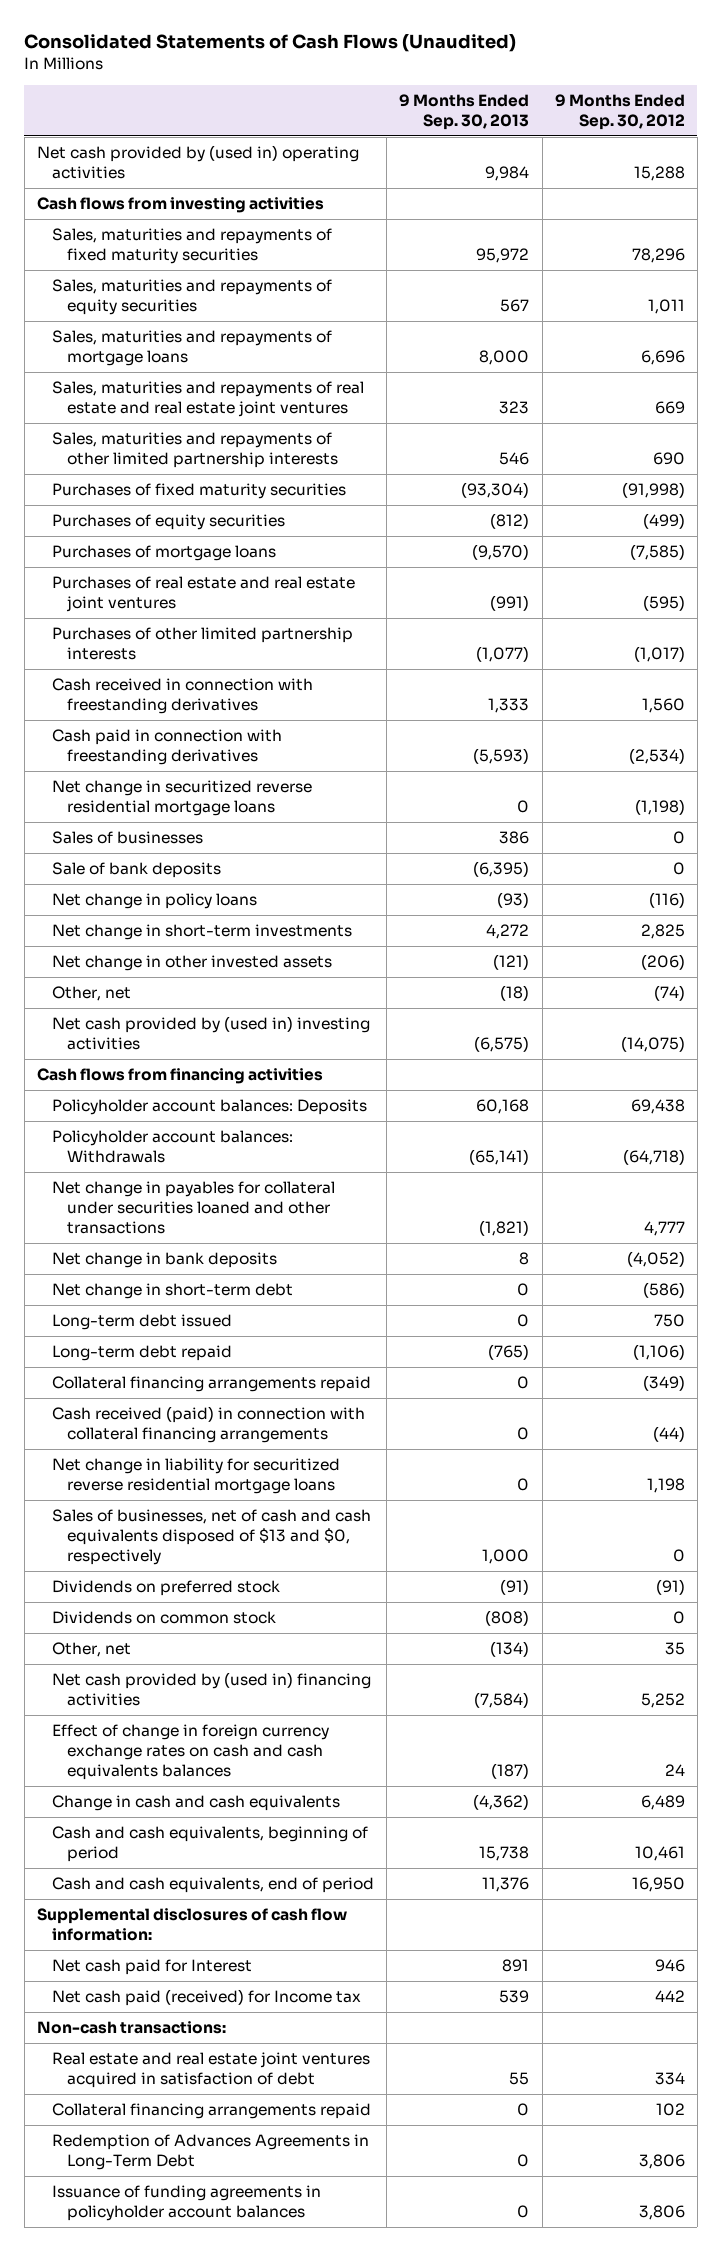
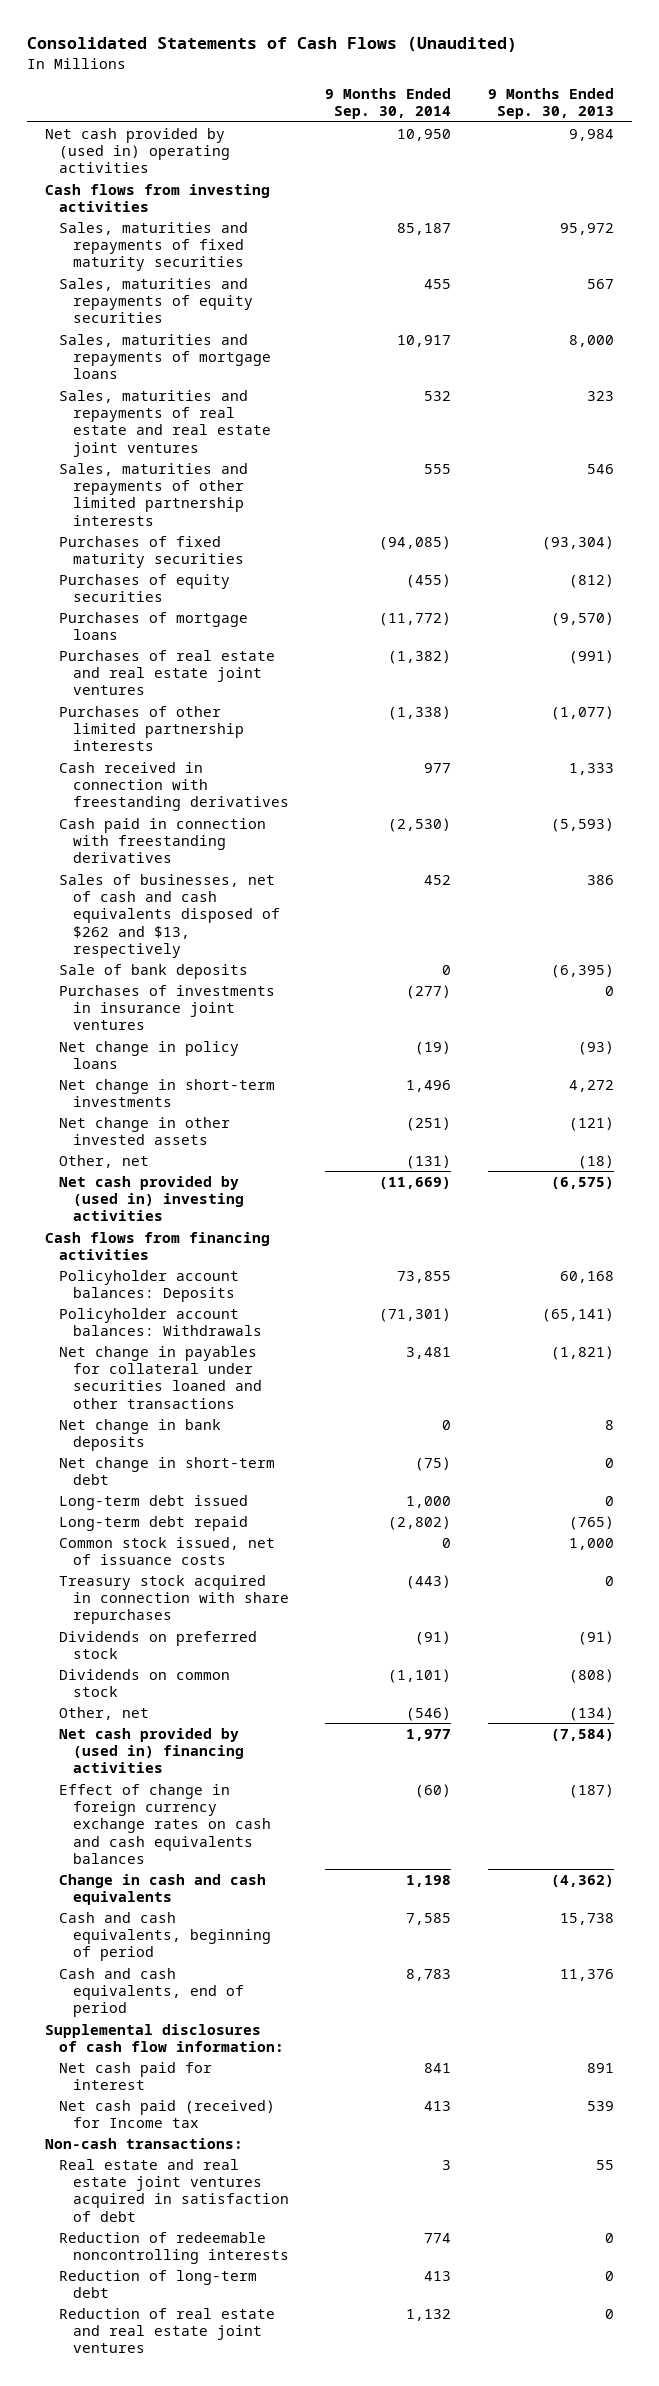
- | 9 Months Ended Sep. 30, 2013 | 9 Months Ended Sep. 30, 2012
+ | 9 Months Ended Sep. 30, 2014 | 9 Months Ended Sep. 30, 2013
- Net change in securitized reverse residential mortgage loans | 0 | (1,198)
- Sales of businesses | 386 | 0
+ Sales of businesses, net of cash and cash equivalents disposed of $262 and $13, respectively | 452 | 386
+ Purchases of investments in insurance joint ventures | (277) | 0
- Collateral financing arrangements repaid | 0 | (349)
- Cash received (paid) in connection with collateral financing arrangements | 0 | (44)
- Net change in liability for securitized reverse residential mortgage loans | 0 | 1,198
- Sales of businesses, net of cash and cash equivalents disposed of $13 and $0, respectively | 1,000 | 0
+ Common stock issued, net of issuance costs | 0 | 1,000
+ Treasury stock acquired in connection with share repurchases | (443) | 0
- Net cash paid for Interest | 891 | 946
+ Net cash paid for interest | 841 | 891
- Collateral financing arrangements repaid | 0 | 102
- Redemption of Advances Agreements in Long-Term Debt | 0 | 3,806
- Issuance of funding agreements in policyholder account balances | 0 | 3,806
+ Reduction of redeemable noncontrolling interests | 774 | 0
+ Reduction of long-term debt | 413 | 0
+ Reduction of real estate and real estate joint ventures | 1,132 | 0

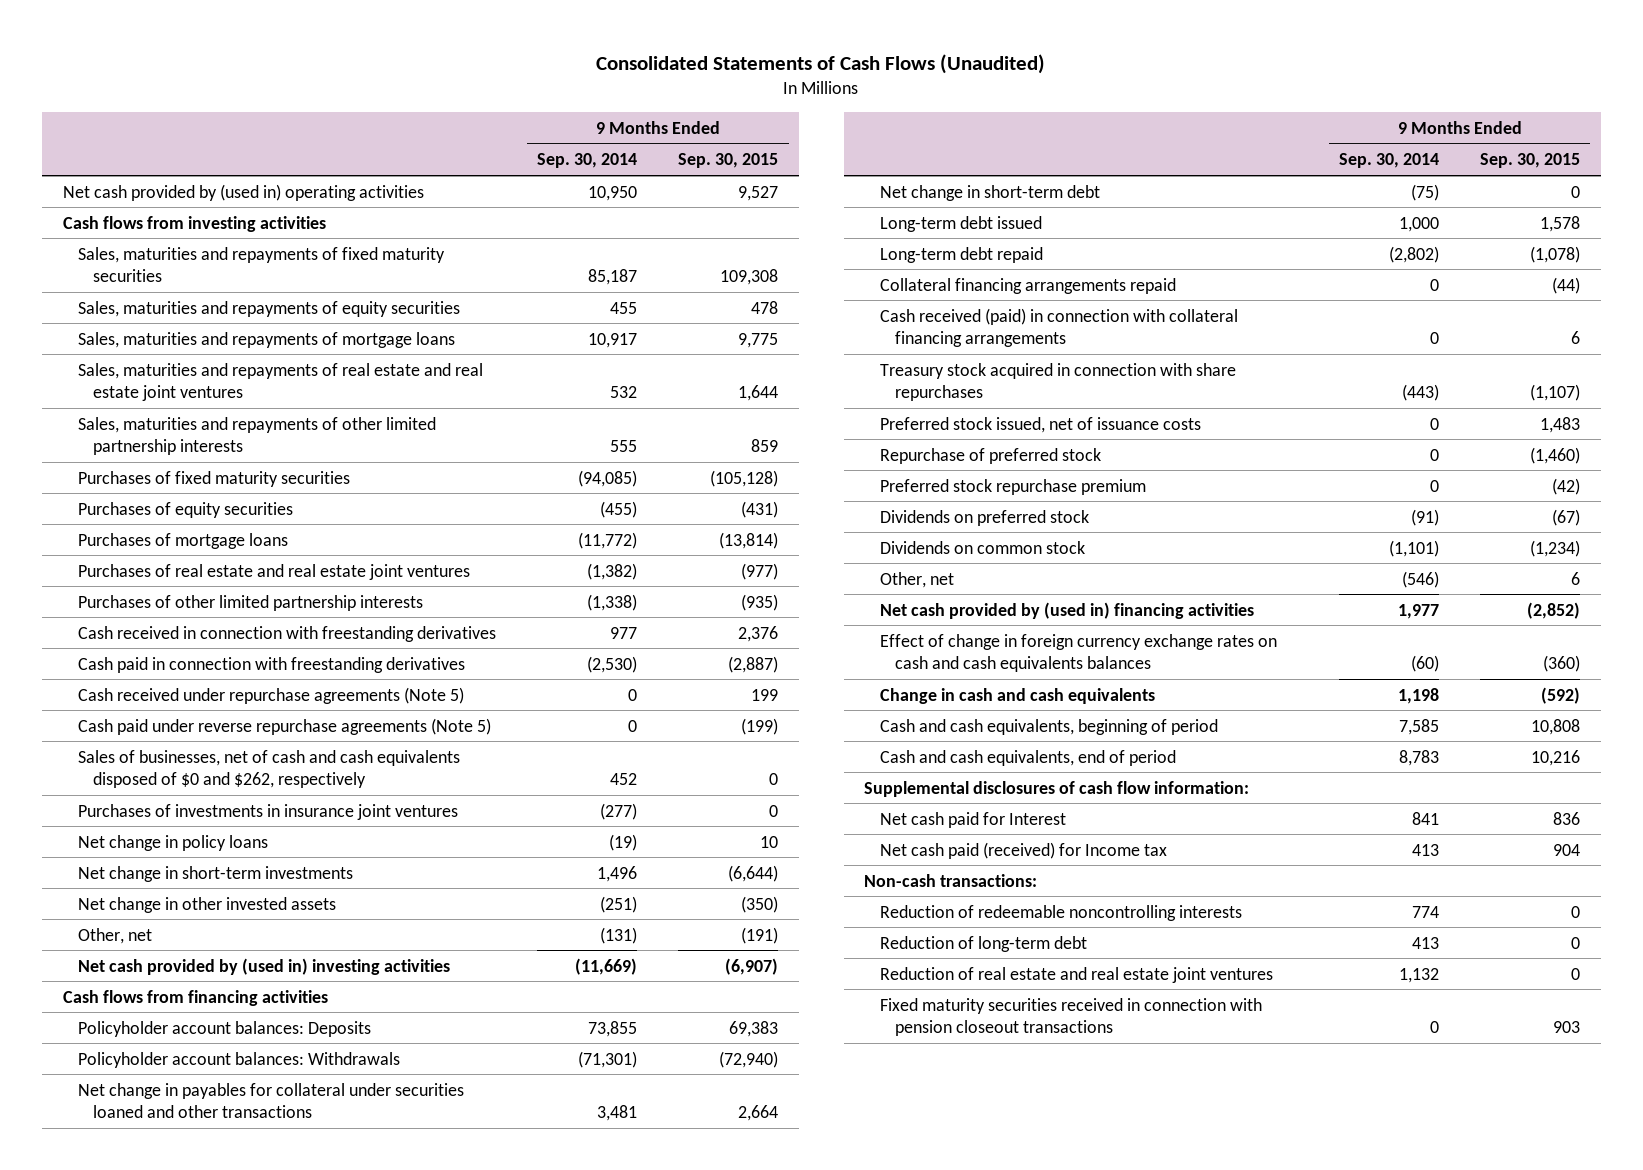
- | 9 Months Ended Sep. 30, 2014 | 9 Months Ended Sep. 30, 2013
+ | 9 Months Ended Sep. 30, 2014 | 9 Months Ended Sep. 30, 2015
- Sales of businesses, net of cash and cash equivalents disposed of $262 and $13, respectively | 452 | 386
- Sale of bank deposits | 0 | (6,395)
+ Cash received under repurchase agreements (Note 5) | 0 | 199
+ Cash paid under reverse repurchase agreements (Note 5) | 0 | (199)
+ Sales of businesses, net of cash and cash equivalents disposed of $0 and $262, respectively | 452 | 0
- Net change in bank deposits | 0 | 8
- Common stock issued, net of issuance costs | 0 | 1,000
+ Collateral financing arrangements repaid | 0 | (44)
+ Cash received (paid) in connection with collateral financing arrangements | 0 | 6
+ Preferred stock issued, net of issuance costs | 0 | 1,483
+ Repurchase of preferred stock | 0 | (1,460)
+ Preferred stock repurchase premium | 0 | (42)
- Net cash paid for interest | 841 | 891
+ Net cash paid for Interest | 841 | 836
- Real estate and real estate joint ventures acquired in satisfaction of debt | 3 | 55
+ Fixed maturity securities received in connection with pension closeout transactions | 0 | 903

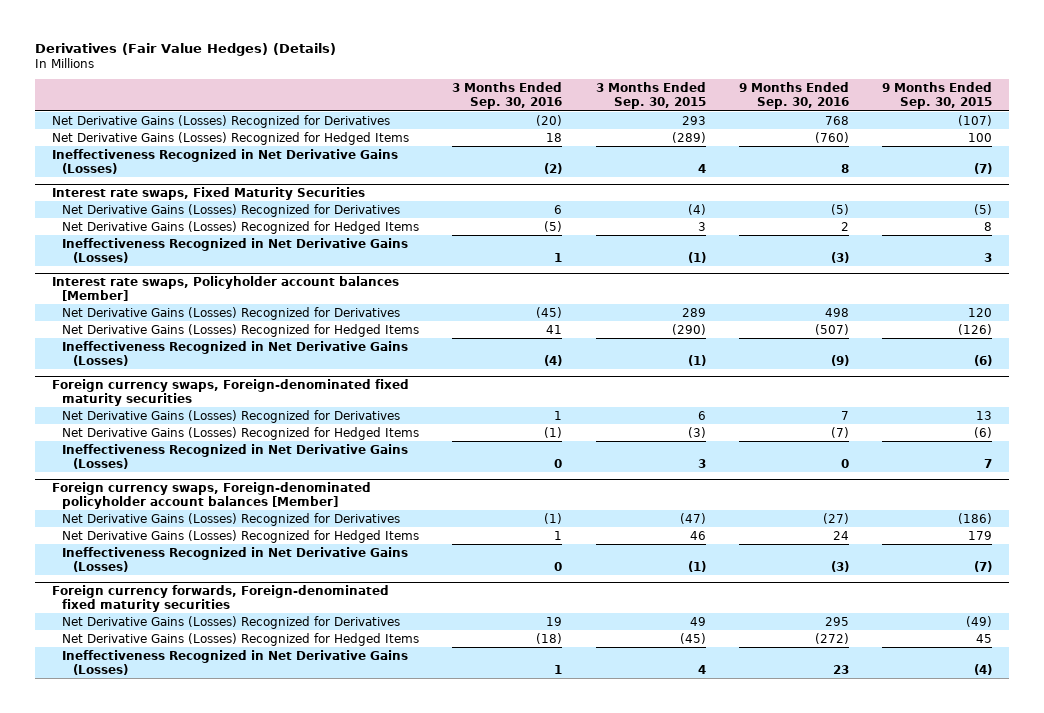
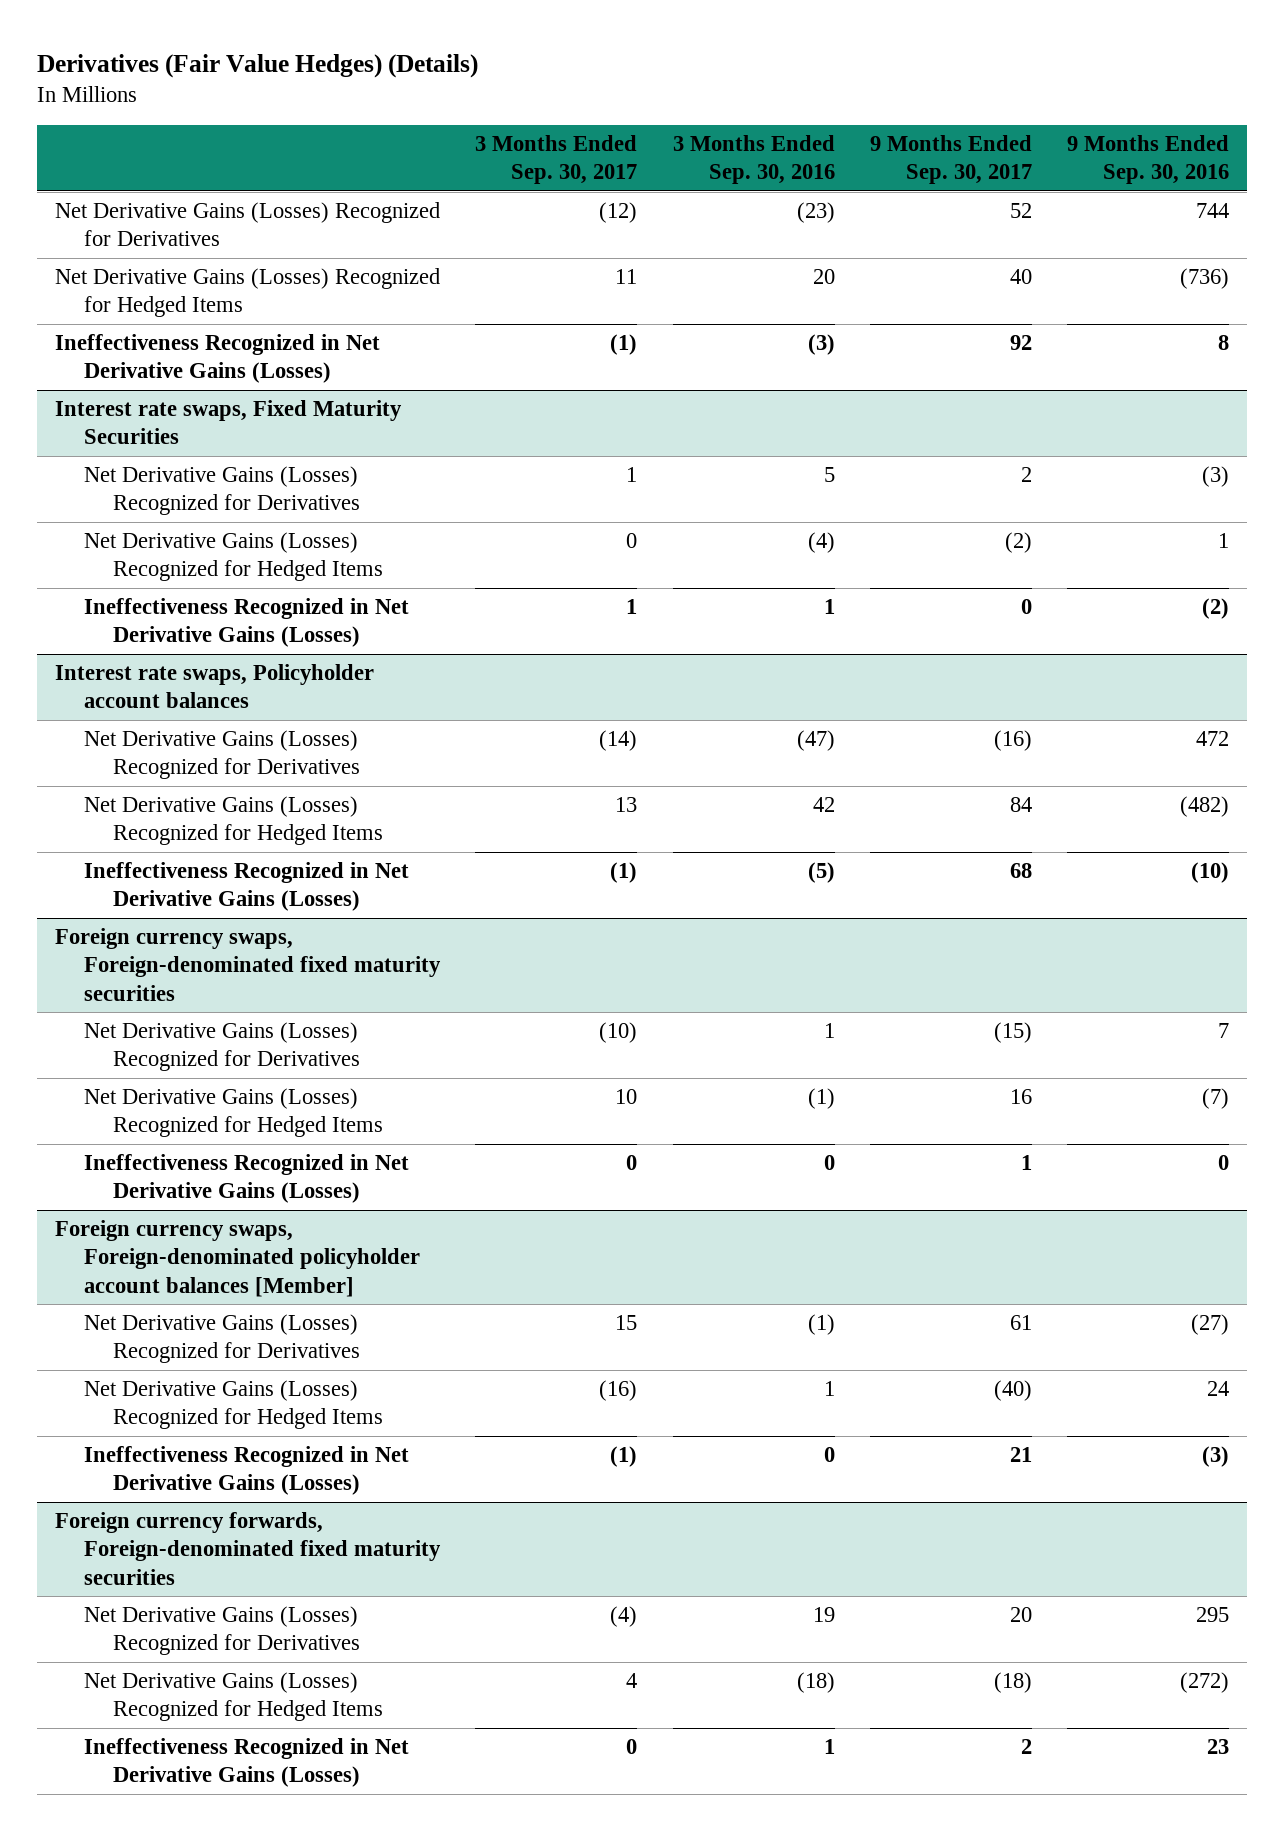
- | 3 Months Ended Sep. 30, 2016 | 3 Months Ended Sep. 30, 2015 | 9 Months Ended Sep. 30, 2016 | 9 Months Ended Sep. 30, 2015
+ | 3 Months Ended Sep. 30, 2017 | 3 Months Ended Sep. 30, 2016 | 9 Months Ended Sep. 30, 2017 | 9 Months Ended Sep. 30, 2016
- Net Derivative Gains (Losses) Recognized for Derivatives | (20) | 293 | 768 | (107)
- Net Derivative Gains (Losses) Recognized for Hedged Items | 18 | (289) | (760) | 100
- Ineffectiveness Recognized in Net Derivative Gains (Losses) | (2) | 4 | 8 | (7)
+ Net Derivative Gains (Losses) Recognized for Derivatives | (12) | (23) | 52 | 744
+ Net Derivative Gains (Losses) Recognized for Hedged Items | 11 | 20 | 40 | (736)
+ Ineffectiveness Recognized in Net Derivative Gains (Losses) | (1) | (3) | 92 | 8
@ Interest rate swaps, Fixed Maturity Securities
- Net Derivative Gains (Losses) Recognized for Derivatives | 6 | (4) | (5) | (5)
- Net Derivative Gains (Losses) Recognized for Hedged Items | (5) | 3 | 2 | 8
- Ineffectiveness Recognized in Net Derivative Gains (Losses) | 1 | (1) | (3) | 3
- Interest rate swaps, Policyholder account balances [Member]
- Net Derivative Gains (Losses) Recognized for Derivatives | (45) | 289 | 498 | 120
- Net Derivative Gains (Losses) Recognized for Hedged Items | 41 | (290) | (507) | (126)
- Ineffectiveness Recognized in Net Derivative Gains (Losses) | (4) | (1) | (9) | (6)
@ Interest rate swaps, Fixed Maturity Securities
+ Net Derivative Gains (Losses) Recognized for Derivatives | 1 | 5 | 2 | (3)
+ Net Derivative Gains (Losses) Recognized for Hedged Items | 0 | (4) | (2) | 1
+ Ineffectiveness Recognized in Net Derivative Gains (Losses) | 1 | 1 | 0 | (2)
+ Interest rate swaps, Policyholder account balances
+ Net Derivative Gains (Losses) Recognized for Derivatives | (14) | (47) | (16) | 472
+ Net Derivative Gains (Losses) Recognized for Hedged Items | 13 | 42 | 84 | (482)
+ Ineffectiveness Recognized in Net Derivative Gains (Losses) | (1) | (5) | 68 | (10)

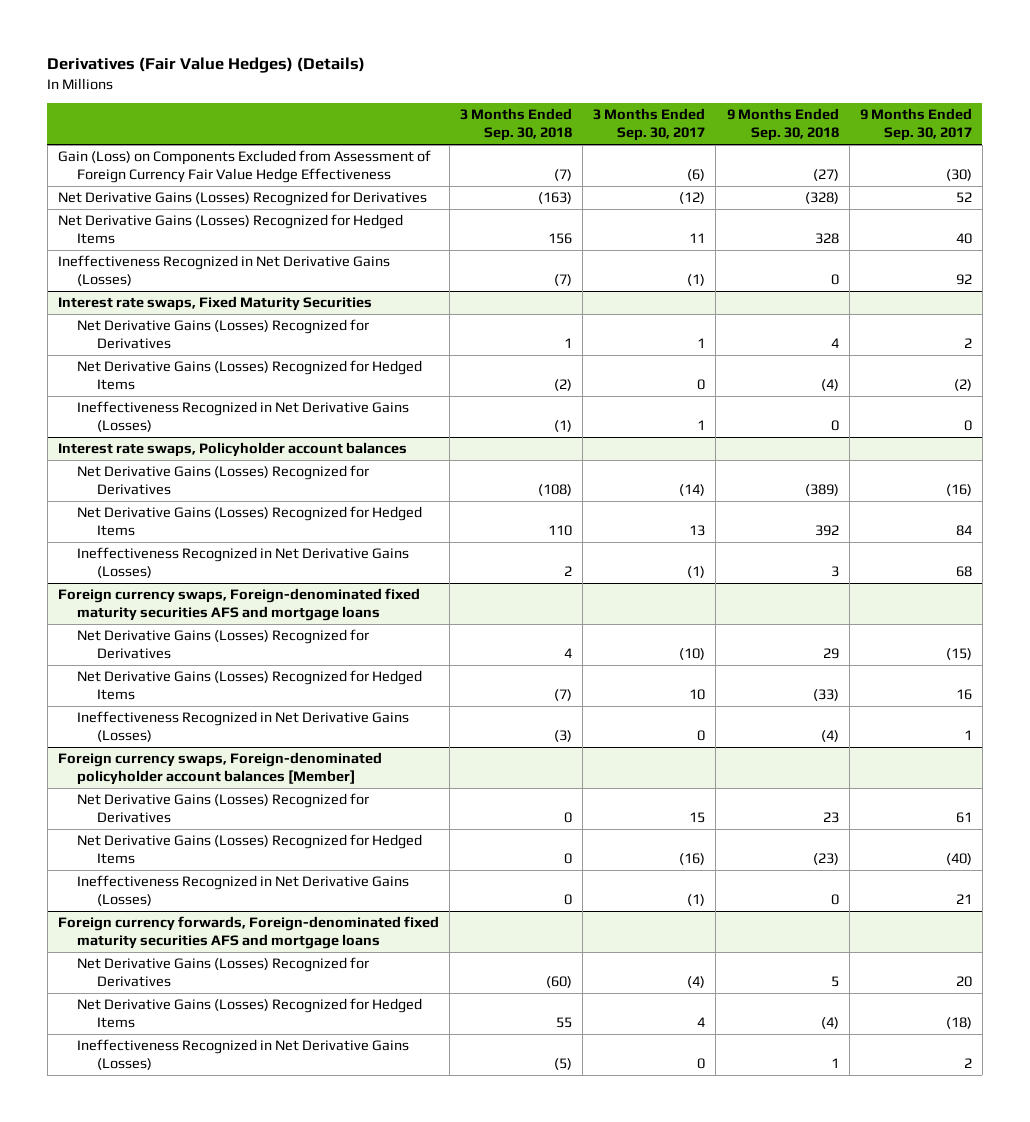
- | 3 Months Ended Sep. 30, 2017 | 3 Months Ended Sep. 30, 2016 | 9 Months Ended Sep. 30, 2017 | 9 Months Ended Sep. 30, 2016
+ | 3 Months Ended Sep. 30, 2018 | 3 Months Ended Sep. 30, 2017 | 9 Months Ended Sep. 30, 2018 | 9 Months Ended Sep. 30, 2017
+ Gain (Loss) on Components Excluded from Assessment of Foreign Currency Fair Value Hedge Effectiveness | (7) | (6) | (27) | (30)
- Foreign currency swaps, Foreign-denominated fixed maturity securities
+ Foreign currency swaps, Foreign-denominated fixed maturity securities AFS and mortgage loans
- Foreign currency forwards, Foreign-denominated fixed maturity securities
+ Foreign currency forwards, Foreign-denominated fixed maturity securities AFS and mortgage loans

